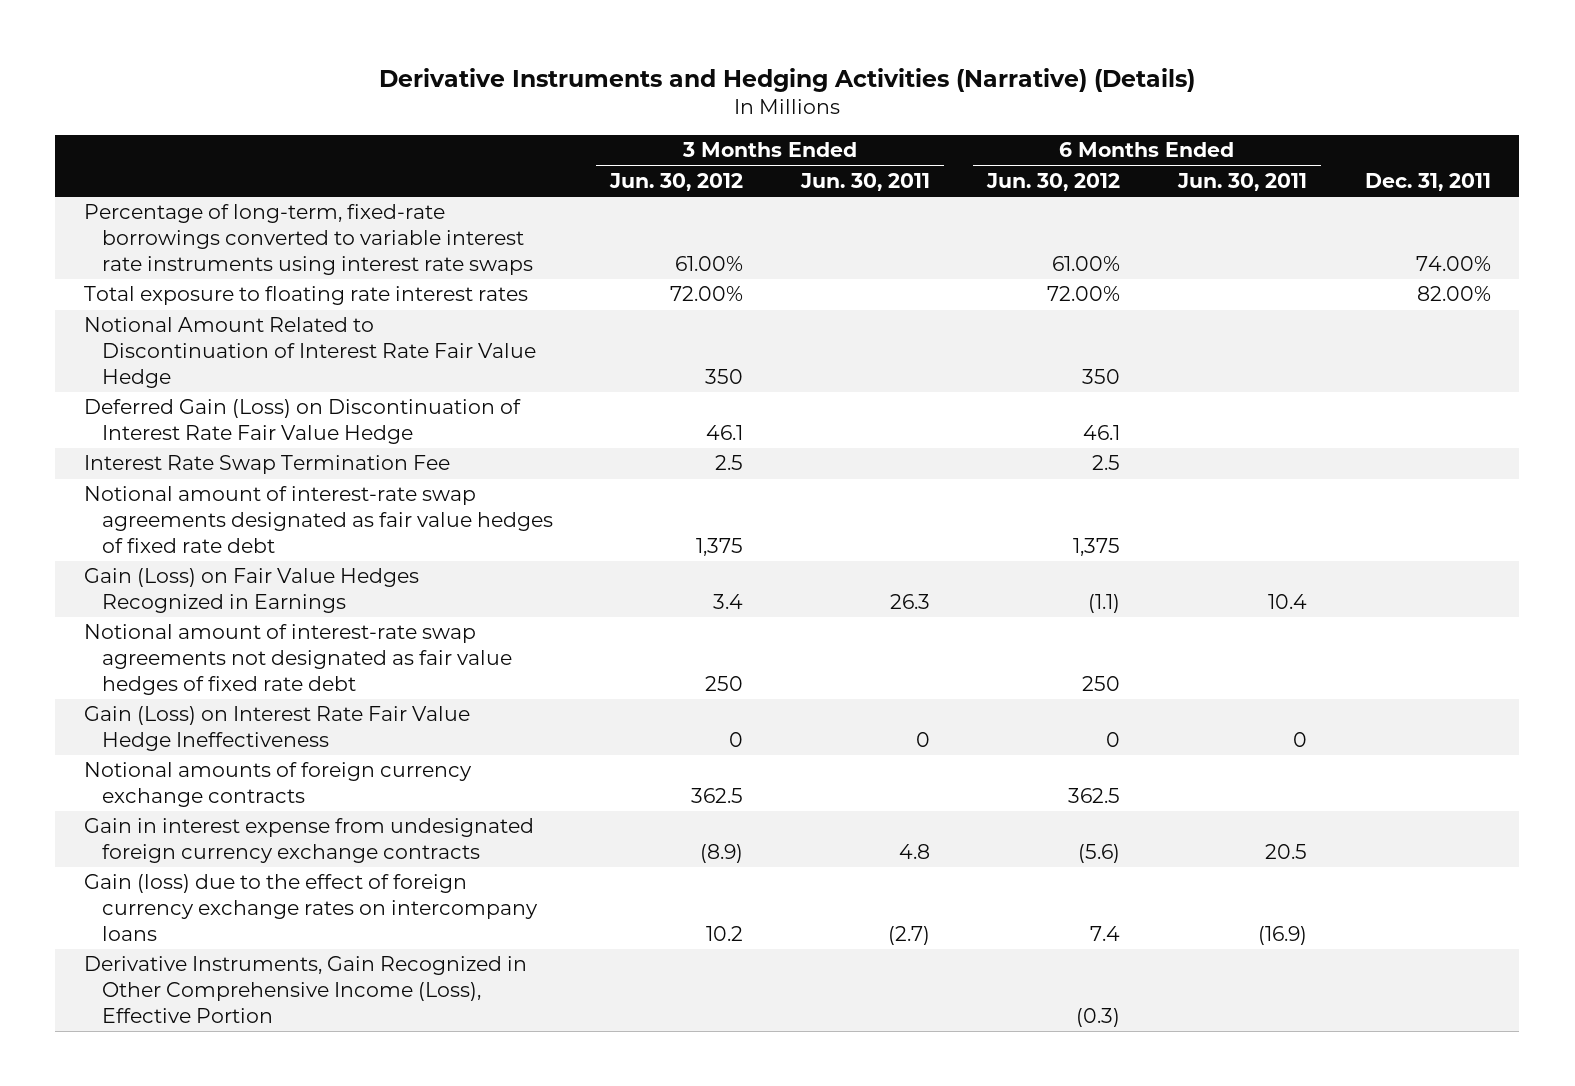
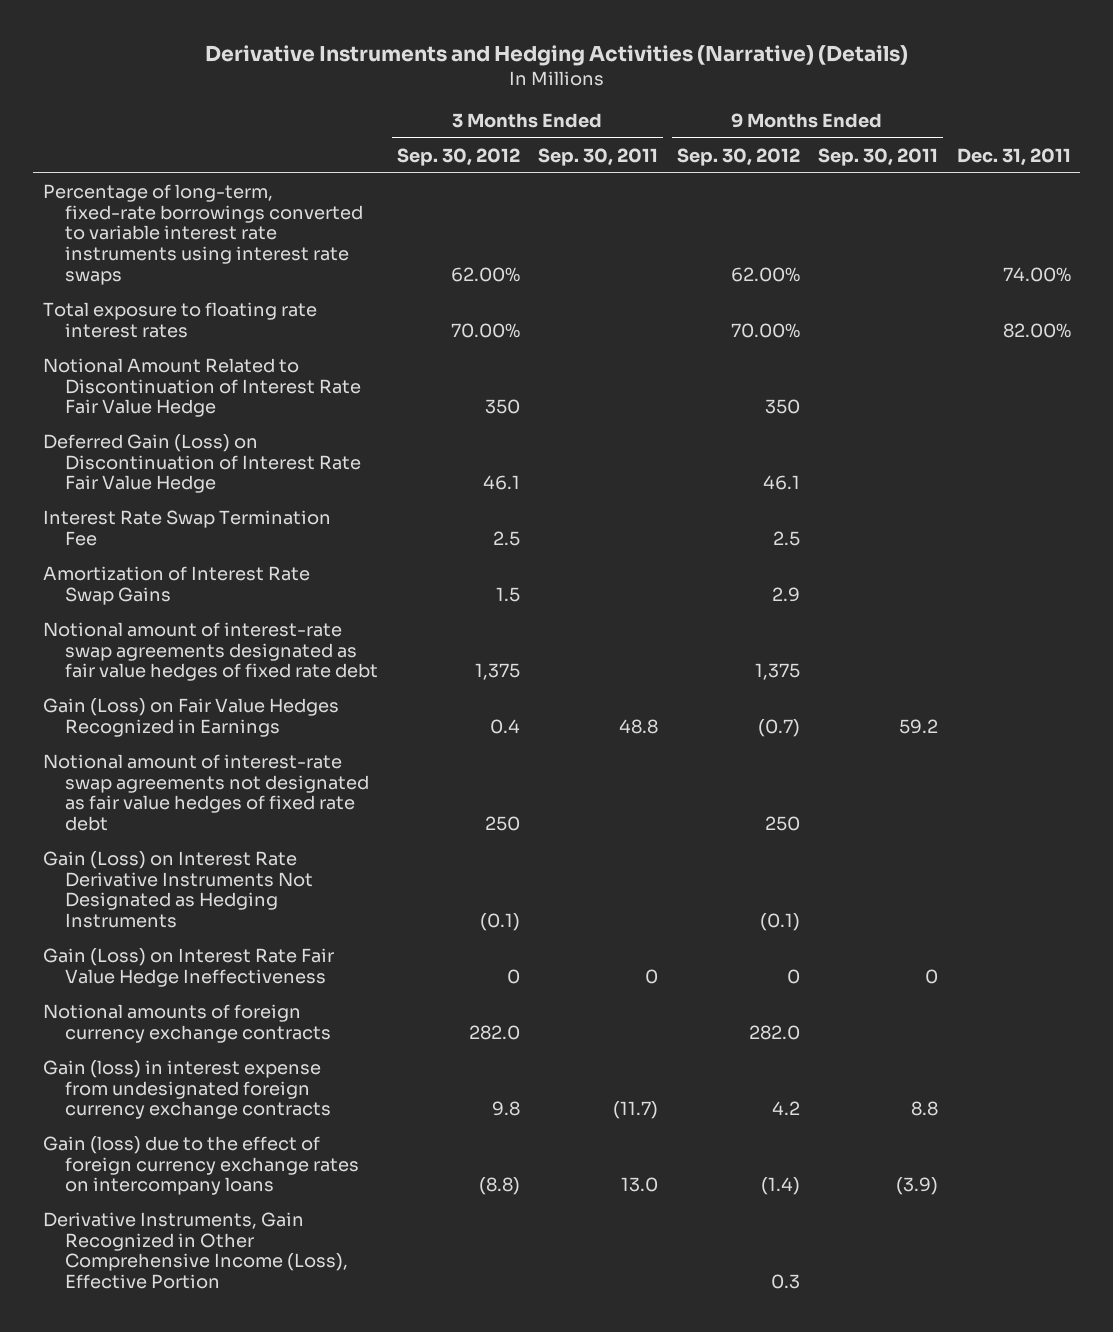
- | 3 Months Ended Jun. 30, 2012 | 3 Months Ended Jun. 30, 2011 | 6 Months Ended Jun. 30, 2012 | 6 Months Ended Jun. 30, 2011 | Dec. 31, 2011
+ | 3 Months Ended Sep. 30, 2012 | 3 Months Ended Sep. 30, 2011 | 9 Months Ended Sep. 30, 2012 | 9 Months Ended Sep. 30, 2011 | Dec. 31, 2011
+ Amortization of Interest Rate Swap Gains | 1.5 | | 2.9 | |
+ Gain (Loss) on Interest Rate Derivative Instruments Not Designated as Hedging Instruments | (0.1) | | (0.1) | |
- Gain in interest expense from undesignated foreign currency exchange contracts | (8.9) | 4.8 | (5.6) | 20.5 |
+ Gain (loss) in interest expense from undesignated foreign currency exchange contracts | 9.8 | (11.7) | 4.2 | 8.8 |

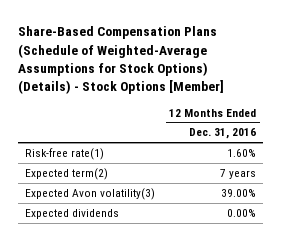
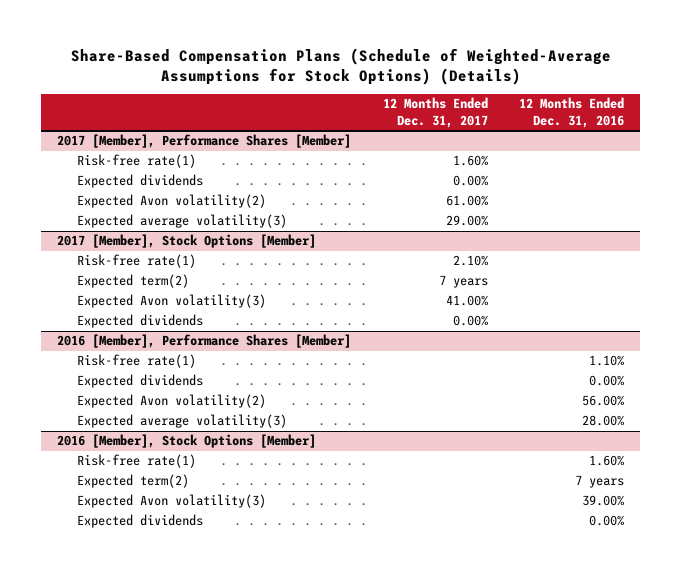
- Share-Based Compensation Plans (Schedule of Weighted-Average Assumptions for Stock Options) (Details) - Stock Options [Member]
+ Share-Based Compensation Plans (Schedule of Weighted-Average Assumptions for Stock Options) (Details)
- | 12 Months Ended Dec. 31, 2016
+ | 12 Months Ended Dec. 31, 2017 | 12 Months Ended Dec. 31, 2016
+ 2017 [Member], Performance Shares [Member]
+ Risk-free rate(1) | 1.60% |
+ Expected dividends | 0.00% |
+ Expected Avon volatility(2) | 61.00% |
+ Expected average volatility(3) | 29.00% |
+ 2017 [Member], Stock Options [Member]
+ Risk-free rate(1) | 2.10% |
+ Expected term(2) | 7 years |
+ Expected Avon volatility(3) | 41.00% |
+ Expected dividends | 0.00% |
+ 2016 [Member], Performance Shares [Member]
+ Risk-free rate(1) | | 1.10%
+ Expected dividends | | 0.00%
+ Expected Avon volatility(2) | | 56.00%
+ Expected average volatility(3) | | 28.00%
+ 2016 [Member], Stock Options [Member]

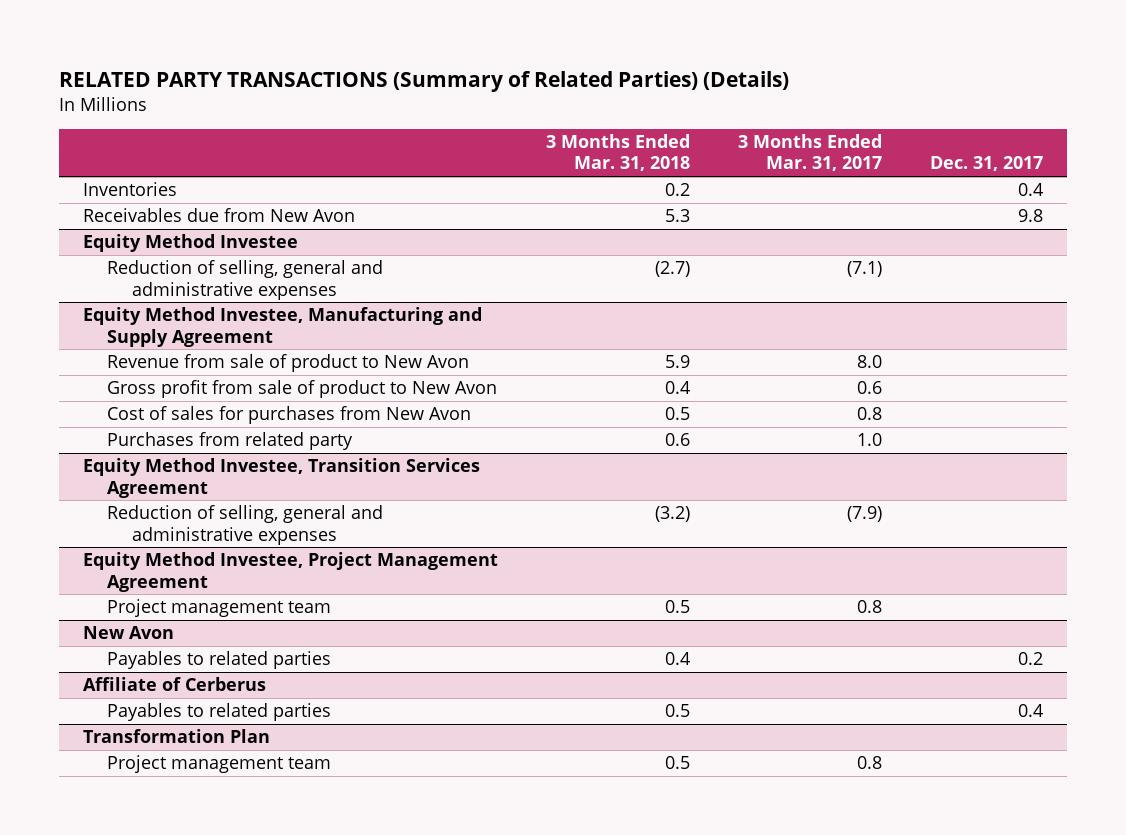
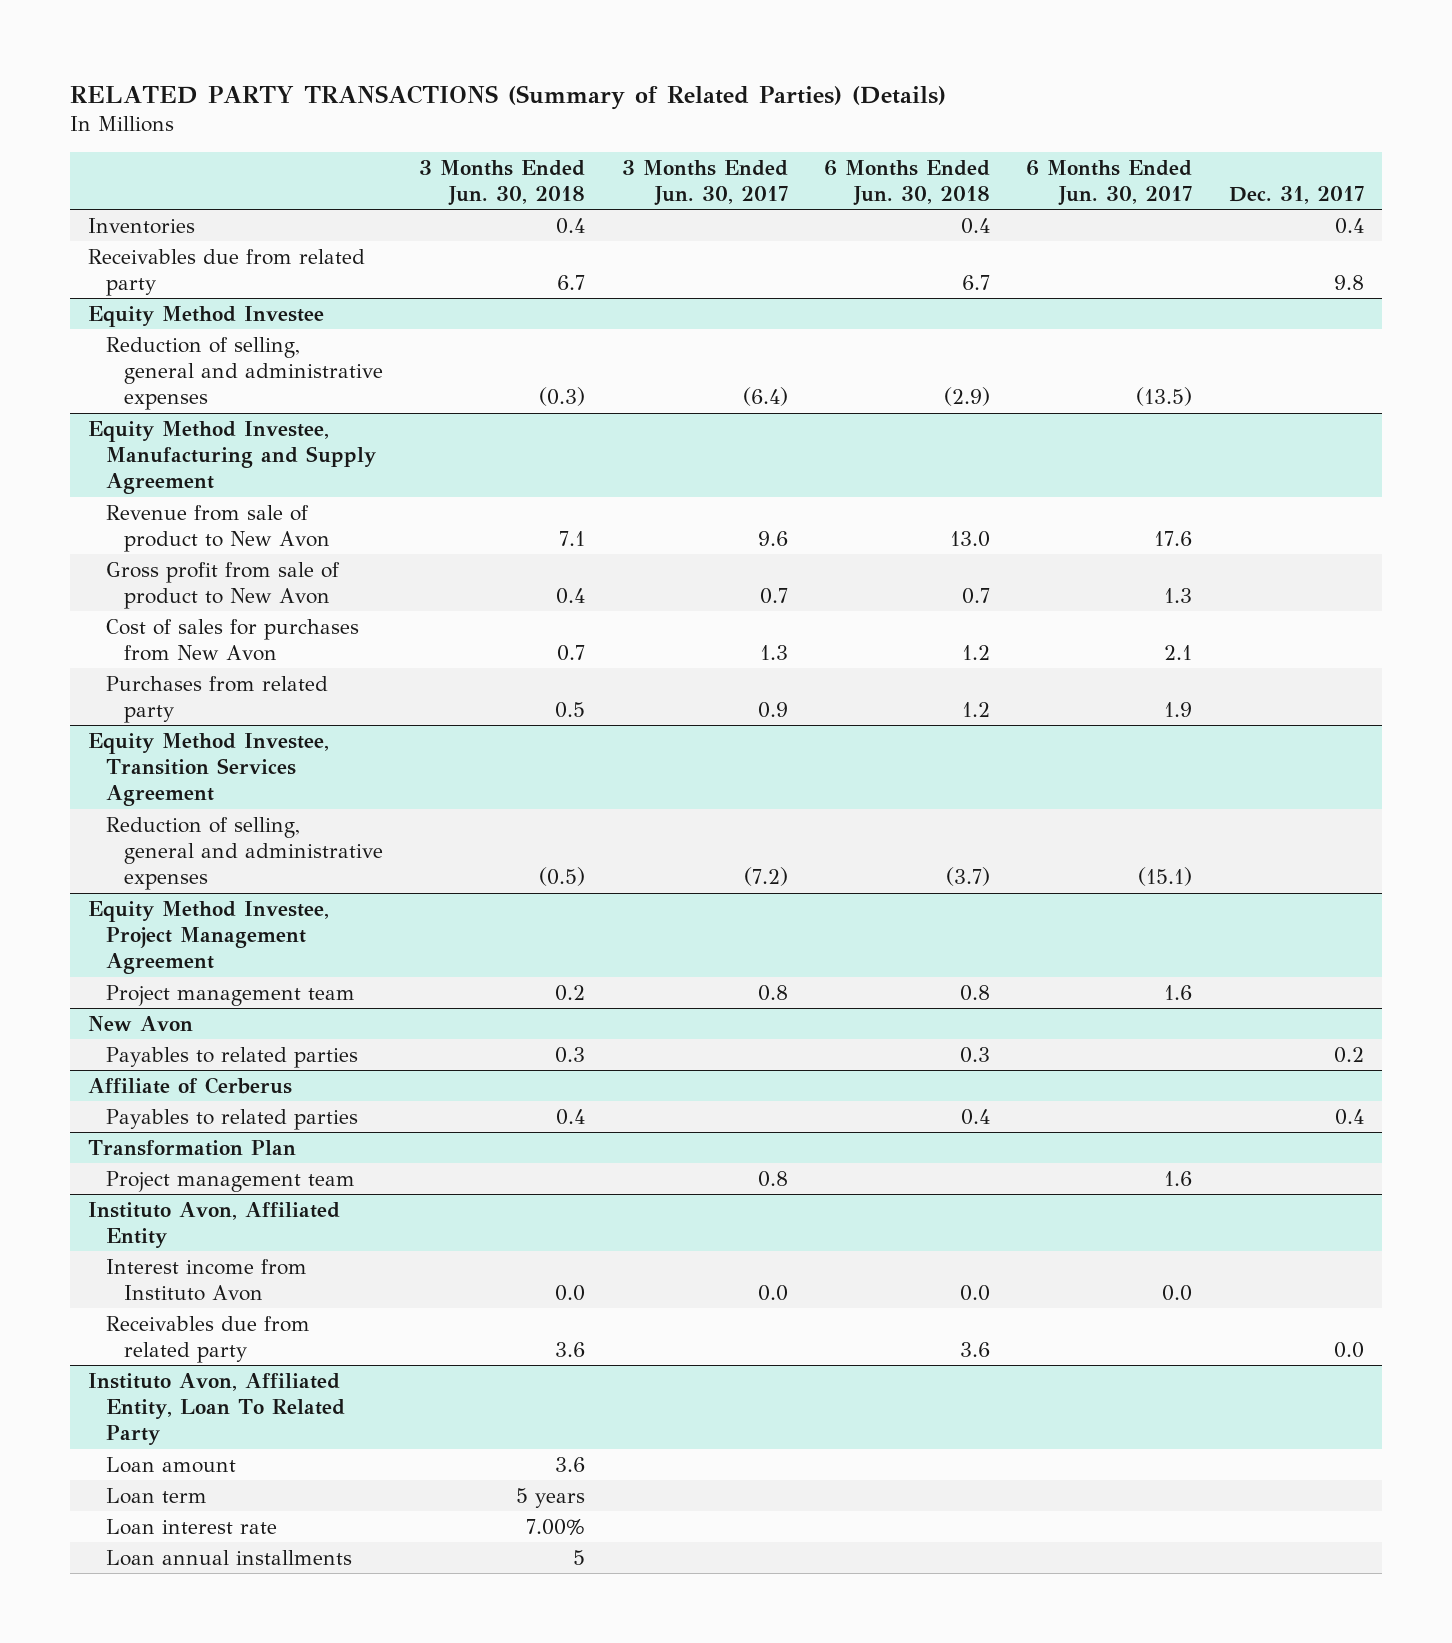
- | 3 Months Ended Mar. 31, 2018 | 3 Months Ended Mar. 31, 2017 | Dec. 31, 2017
+ | 3 Months Ended Jun. 30, 2018 | 3 Months Ended Jun. 30, 2017 | 6 Months Ended Jun. 30, 2018 | 6 Months Ended Jun. 30, 2017 | Dec. 31, 2017
- Receivables due from New Avon | 5.3 | | 9.8
+ Receivables due from related party | 6.7 | | 6.7 | | 9.8
+ Instituto Avon, Affiliated Entity
+ Interest income from Instituto Avon | 0.0 | 0.0 | 0.0 | 0.0 |
+ Receivables due from related party | 3.6 | | 3.6 | | 0.0
+ Instituto Avon, Affiliated Entity, Loan To Related Party
+ Loan amount | 3.6 | | | |
+ Loan term | 5 years | | | |
+ Loan interest rate | 7.00% | | | |
+ Loan annual installments | 5 | | | |

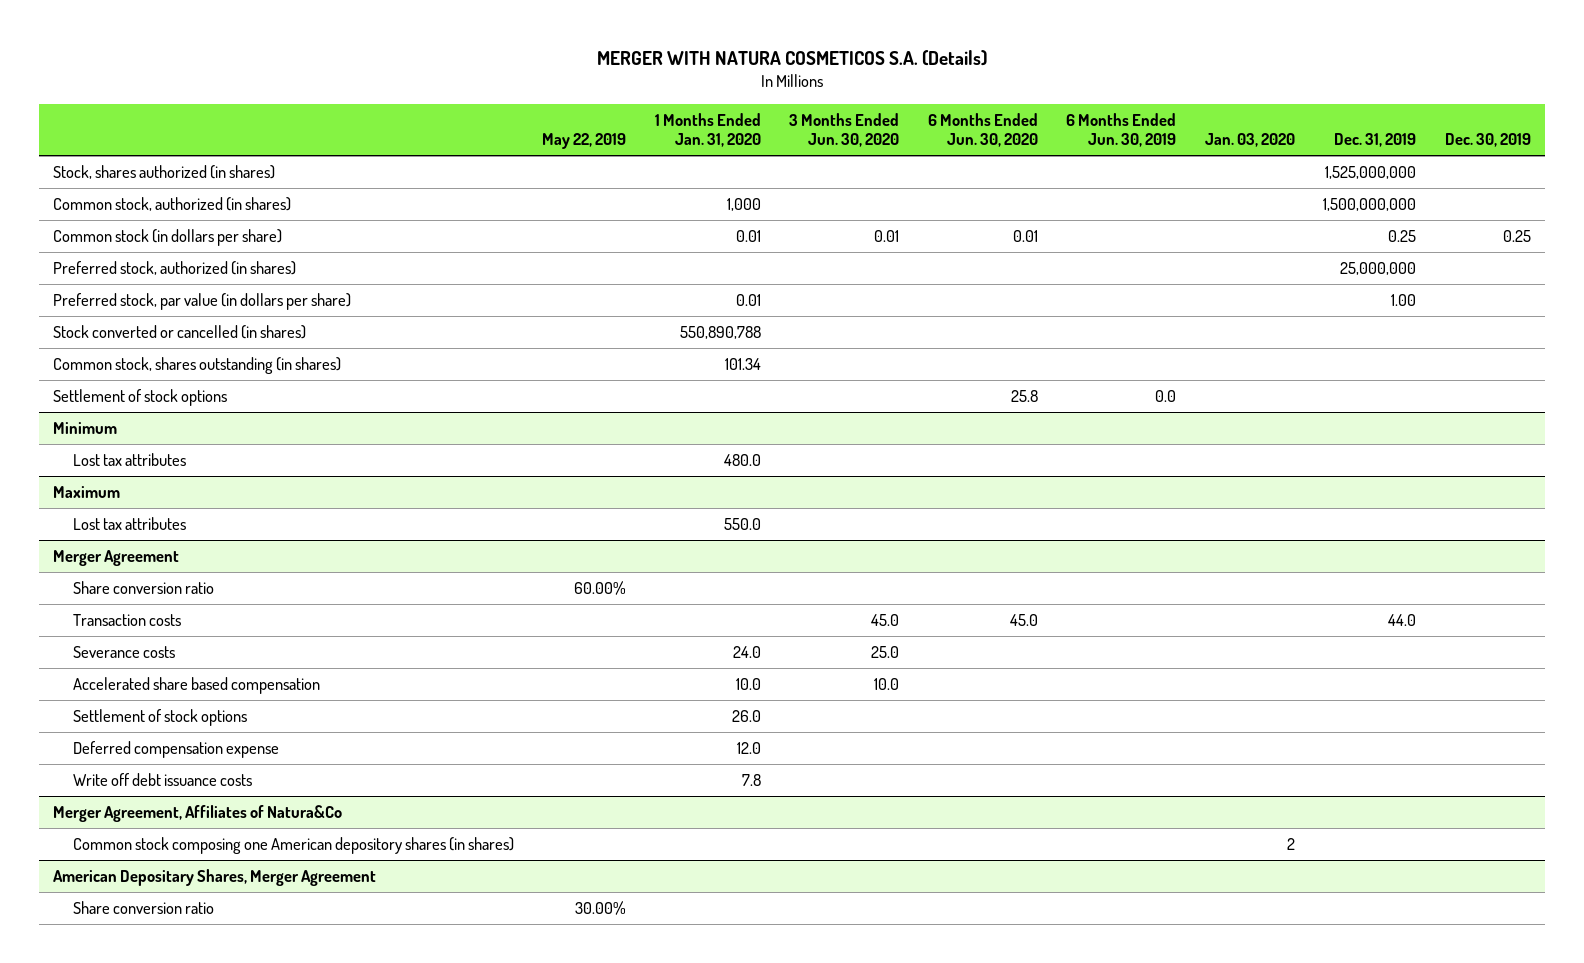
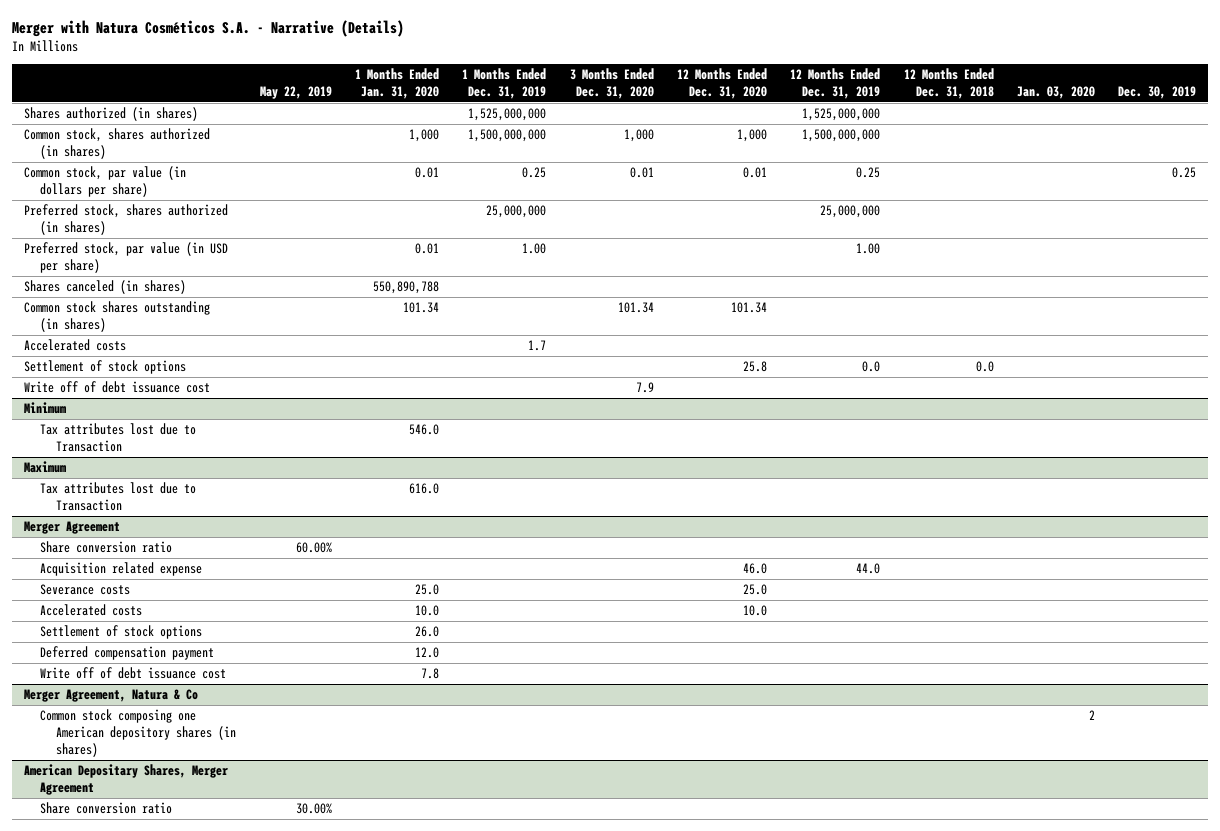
- MERGER WITH NATURA COSMETICOS S.A. (Details)
+ Merger with Natura Cosméticos S.A. - Narrative (Details)
- | May 22, 2019 | 1 Months Ended Jan. 31, 2020 | 3 Months Ended Jun. 30, 2020 | 6 Months Ended Jun. 30, 2020 | 6 Months Ended Jun. 30, 2019 | Jan. 03, 2020 | Dec. 31, 2019 | Dec. 30, 2019
+ | May 22, 2019 | 1 Months Ended Jan. 31, 2020 | 1 Months Ended Dec. 31, 2019 | 3 Months Ended Dec. 31, 2020 | 12 Months Ended Dec. 31, 2020 | 12 Months Ended Dec. 31, 2019 | 12 Months Ended Dec. 31, 2018 | Jan. 03, 2020 | Dec. 30, 2019
- Stock, shares authorized (in shares) | | | | | | | 1,525,000,000 |
- Common stock, authorized (in shares) | | 1,000 | | | | | 1,500,000,000 |
- Common stock (in dollars per share) | | 0.01 | 0.01 | 0.01 | | | 0.25 | 0.25
- Preferred stock, authorized (in shares) | | | | | | | 25,000,000 |
- Preferred stock, par value (in dollars per share) | | 0.01 | | | | | 1.00 |
- Stock converted or cancelled (in shares) | | 550,890,788 | | | | | |
- Common stock, shares outstanding (in shares) | | 101.34 | | | | | |
+ Shares authorized (in shares) | | | 1,525,000,000 | | | 1,525,000,000 | | |
+ Common stock, shares authorized (in shares) | | 1,000 | 1,500,000,000 | 1,000 | 1,000 | 1,500,000,000 | | |
+ Common stock, par value (in dollars per share) | | 0.01 | 0.25 | 0.01 | 0.01 | 0.25 | | | 0.25
+ Preferred stock, shares authorized (in shares) | | | 25,000,000 | | | 25,000,000 | | |
+ Preferred stock, par value (in USD per share) | | 0.01 | 1.00 | | | 1.00 | | |
+ Shares canceled (in shares) | | 550,890,788 | | | | | | |
+ Common stock shares outstanding (in shares) | | 101.34 | | 101.34 | 101.34 | | | |
+ Accelerated costs | | | 1.7 | | | | | |
+ Write off of debt issuance cost | | | | 7.9 | | | | |
@ Minimum
- Lost tax attributes | | 480.0 | | | | | |
+ Tax attributes lost due to Transaction | | 546.0 | | | | | | |
@ Maximum
- Lost tax attributes | | 550.0 | | | | | |
+ Tax attributes lost due to Transaction | | 616.0 | | | | | | |
@ Merger Agreement
- Transaction costs | | | 45.0 | 45.0 | | | 44.0 |
- Severance costs | | 24.0 | 25.0 | | | | |
- Accelerated share based compensation | | 10.0 | 10.0 | | | | |
+ Acquisition related expense | | | | | 46.0 | 44.0 | | |
+ Severance costs | | 25.0 | | | 25.0 | | | |
+ Accelerated costs | | 10.0 | | | 10.0 | | | |
- Deferred compensation expense | | 12.0 | | | | | |
- Write off debt issuance costs | | 7.8 | | | | | |
- Merger Agreement, Affiliates of Natura&Co
@ Merger Agreement
+ Deferred compensation payment | | 12.0 | | | | | | |
+ Write off of debt issuance cost | | 7.8 | | | | | | |
+ Merger Agreement, Natura & Co

